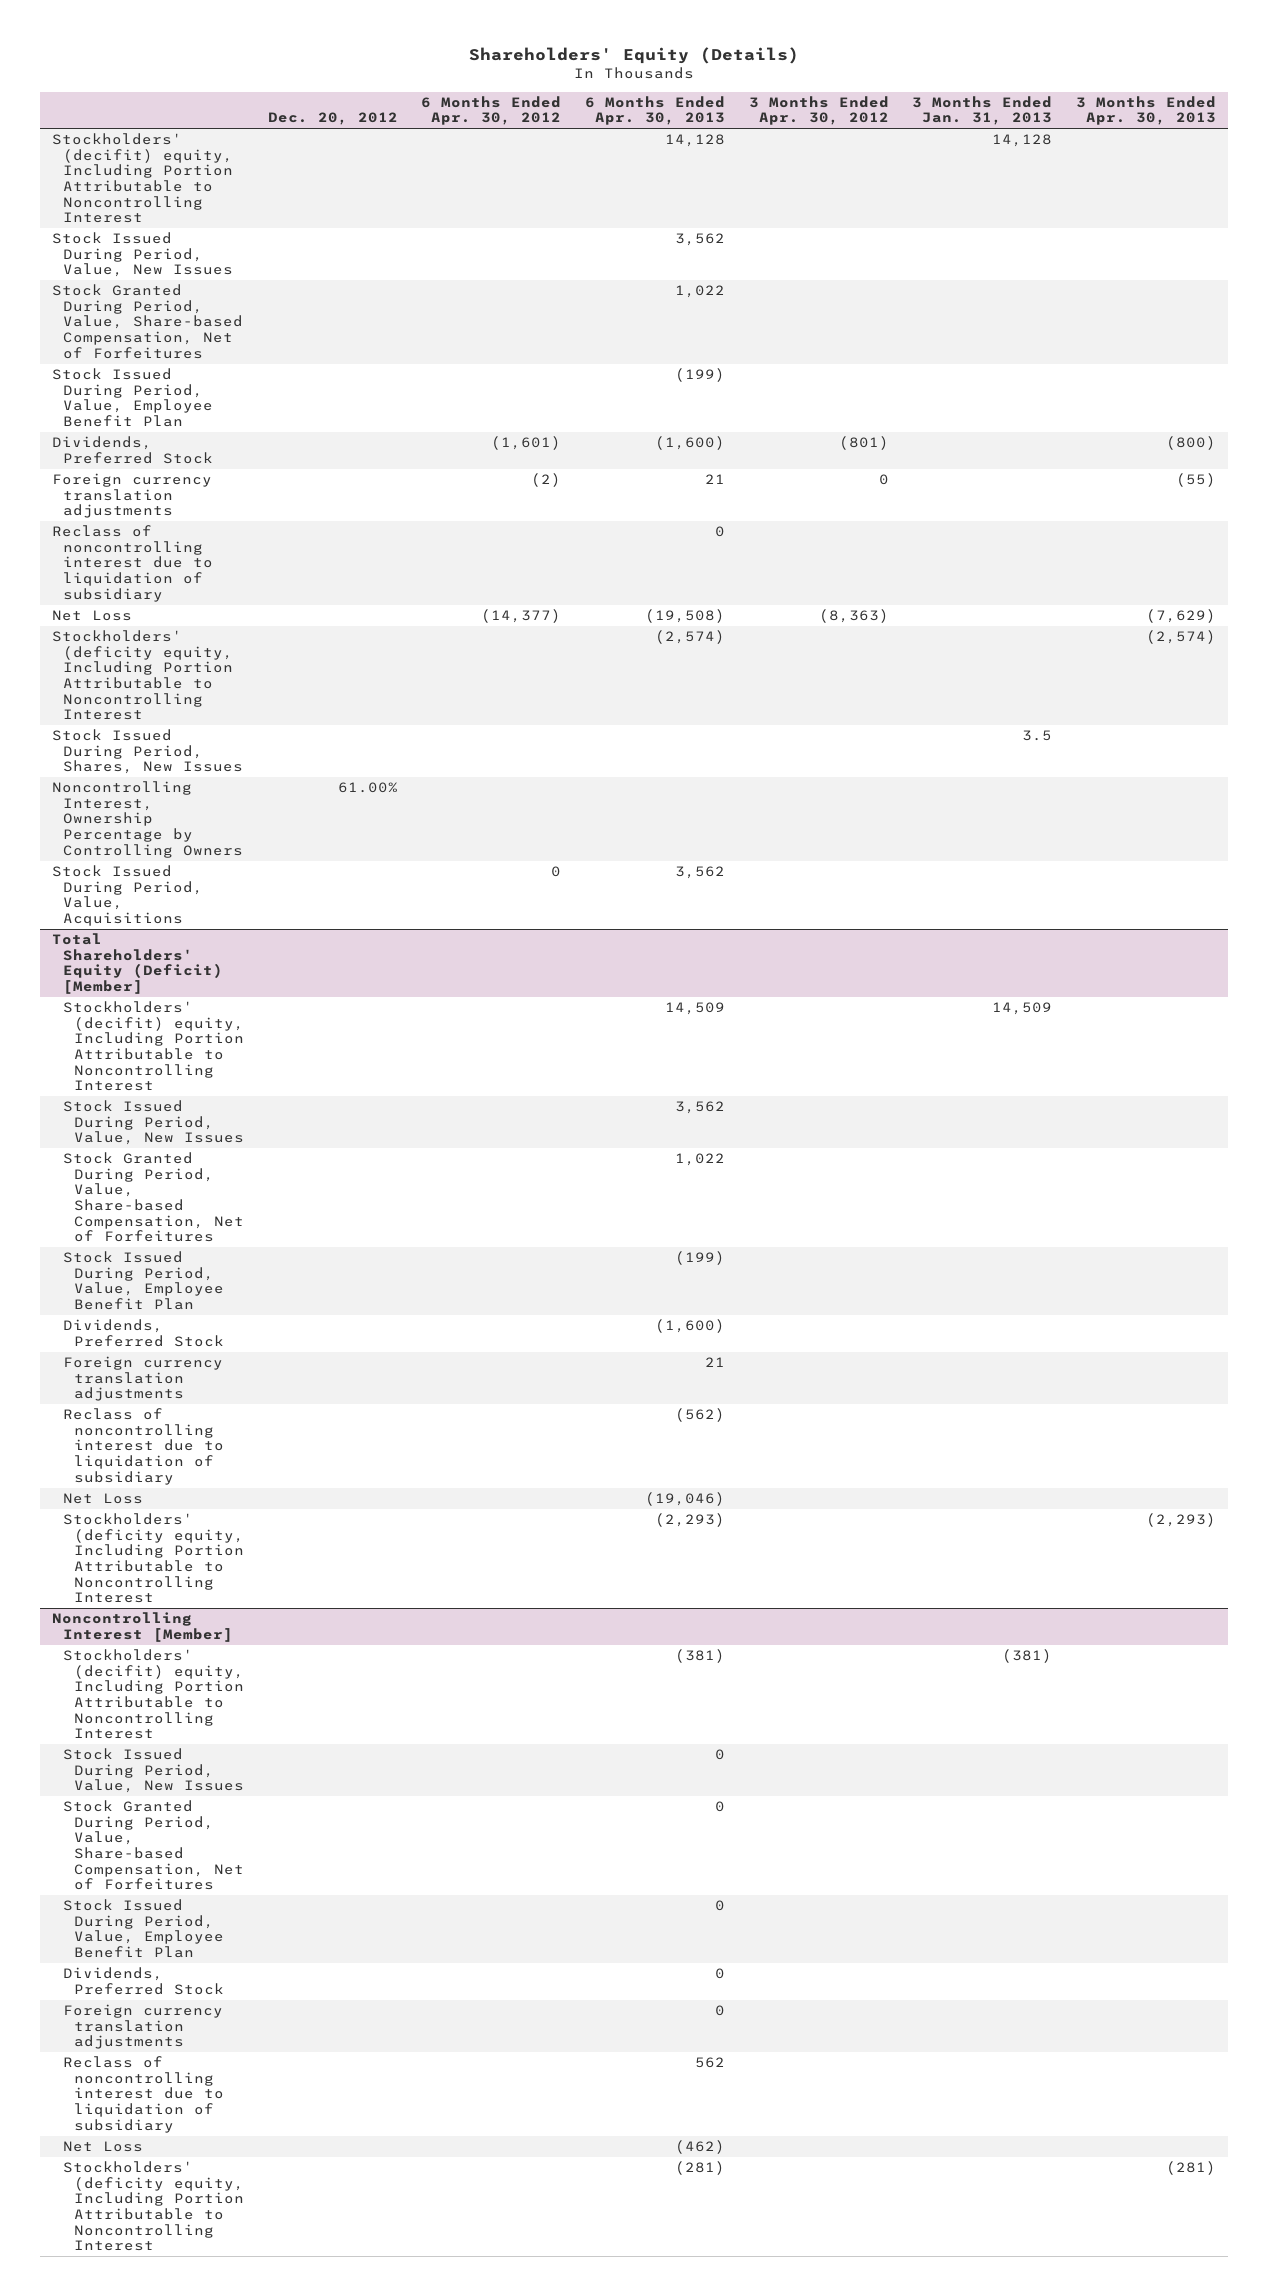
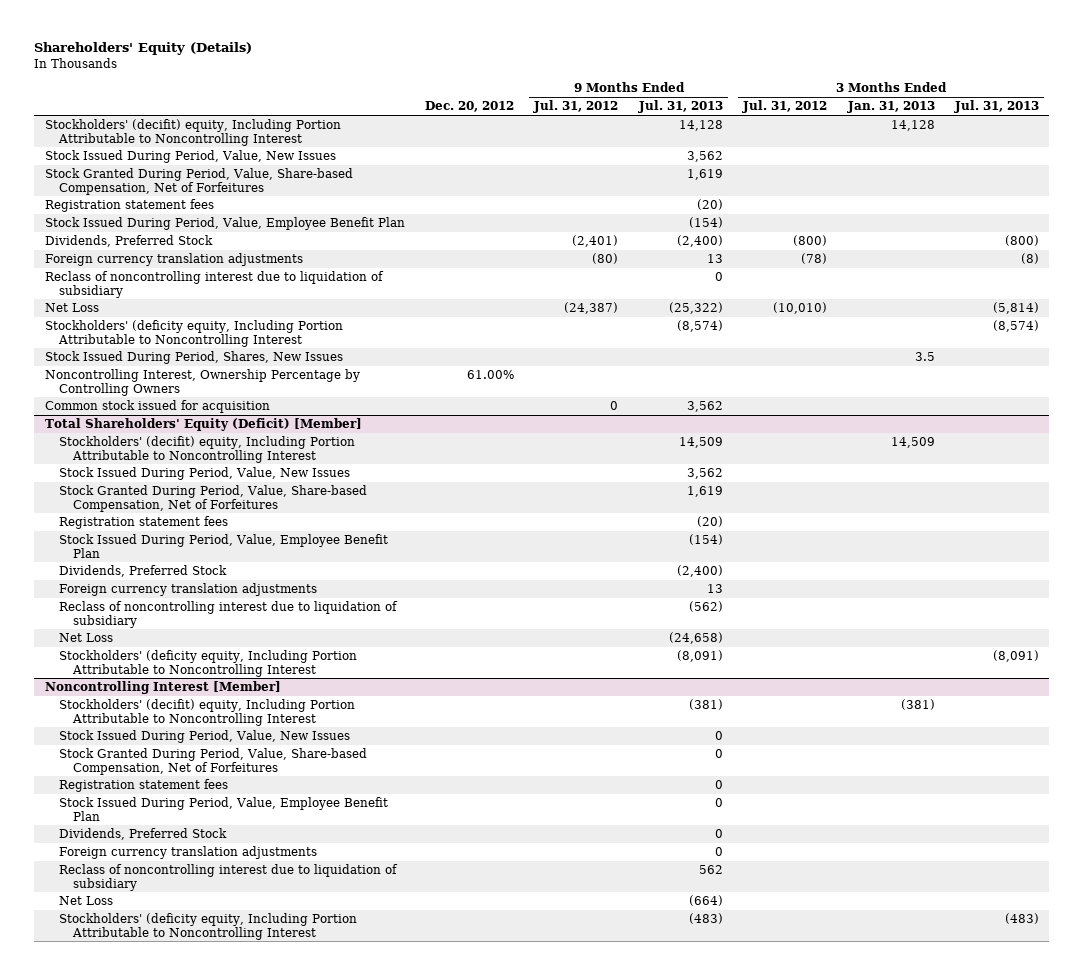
- | Dec. 20, 2012 | 6 Months Ended Apr. 30, 2012 | 6 Months Ended Apr. 30, 2013 | 3 Months Ended Apr. 30, 2012 | 3 Months Ended Jan. 31, 2013 | 3 Months Ended Apr. 30, 2013
+ | Dec. 20, 2012 | 9 Months Ended Jul. 31, 2012 | 9 Months Ended Jul. 31, 2013 | 3 Months Ended Jul. 31, 2012 | 3 Months Ended Jan. 31, 2013 | 3 Months Ended Jul. 31, 2013
+ Registration statement fees | | | (20) | | |
- Stock Issued During Period, Value, Acquisitions | | 0 | 3,562 | | |
+ Common stock issued for acquisition | | 0 | 3,562 | | |
@ Total Shareholders' Equity (Deficit) [Member]
+ Registration statement fees | | | (20) | | |
@ Noncontrolling Interest [Member]
+ Registration statement fees | | | 0 | | |

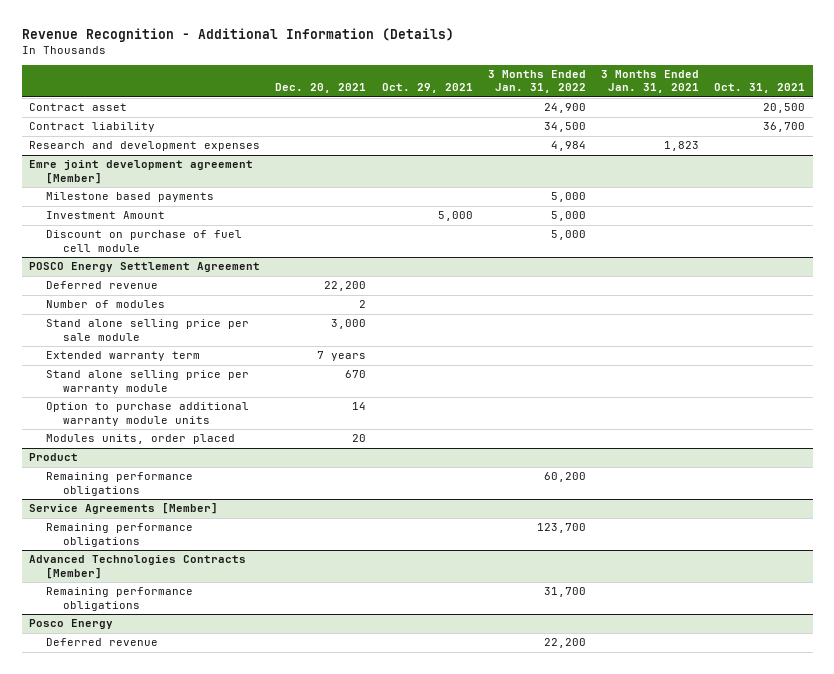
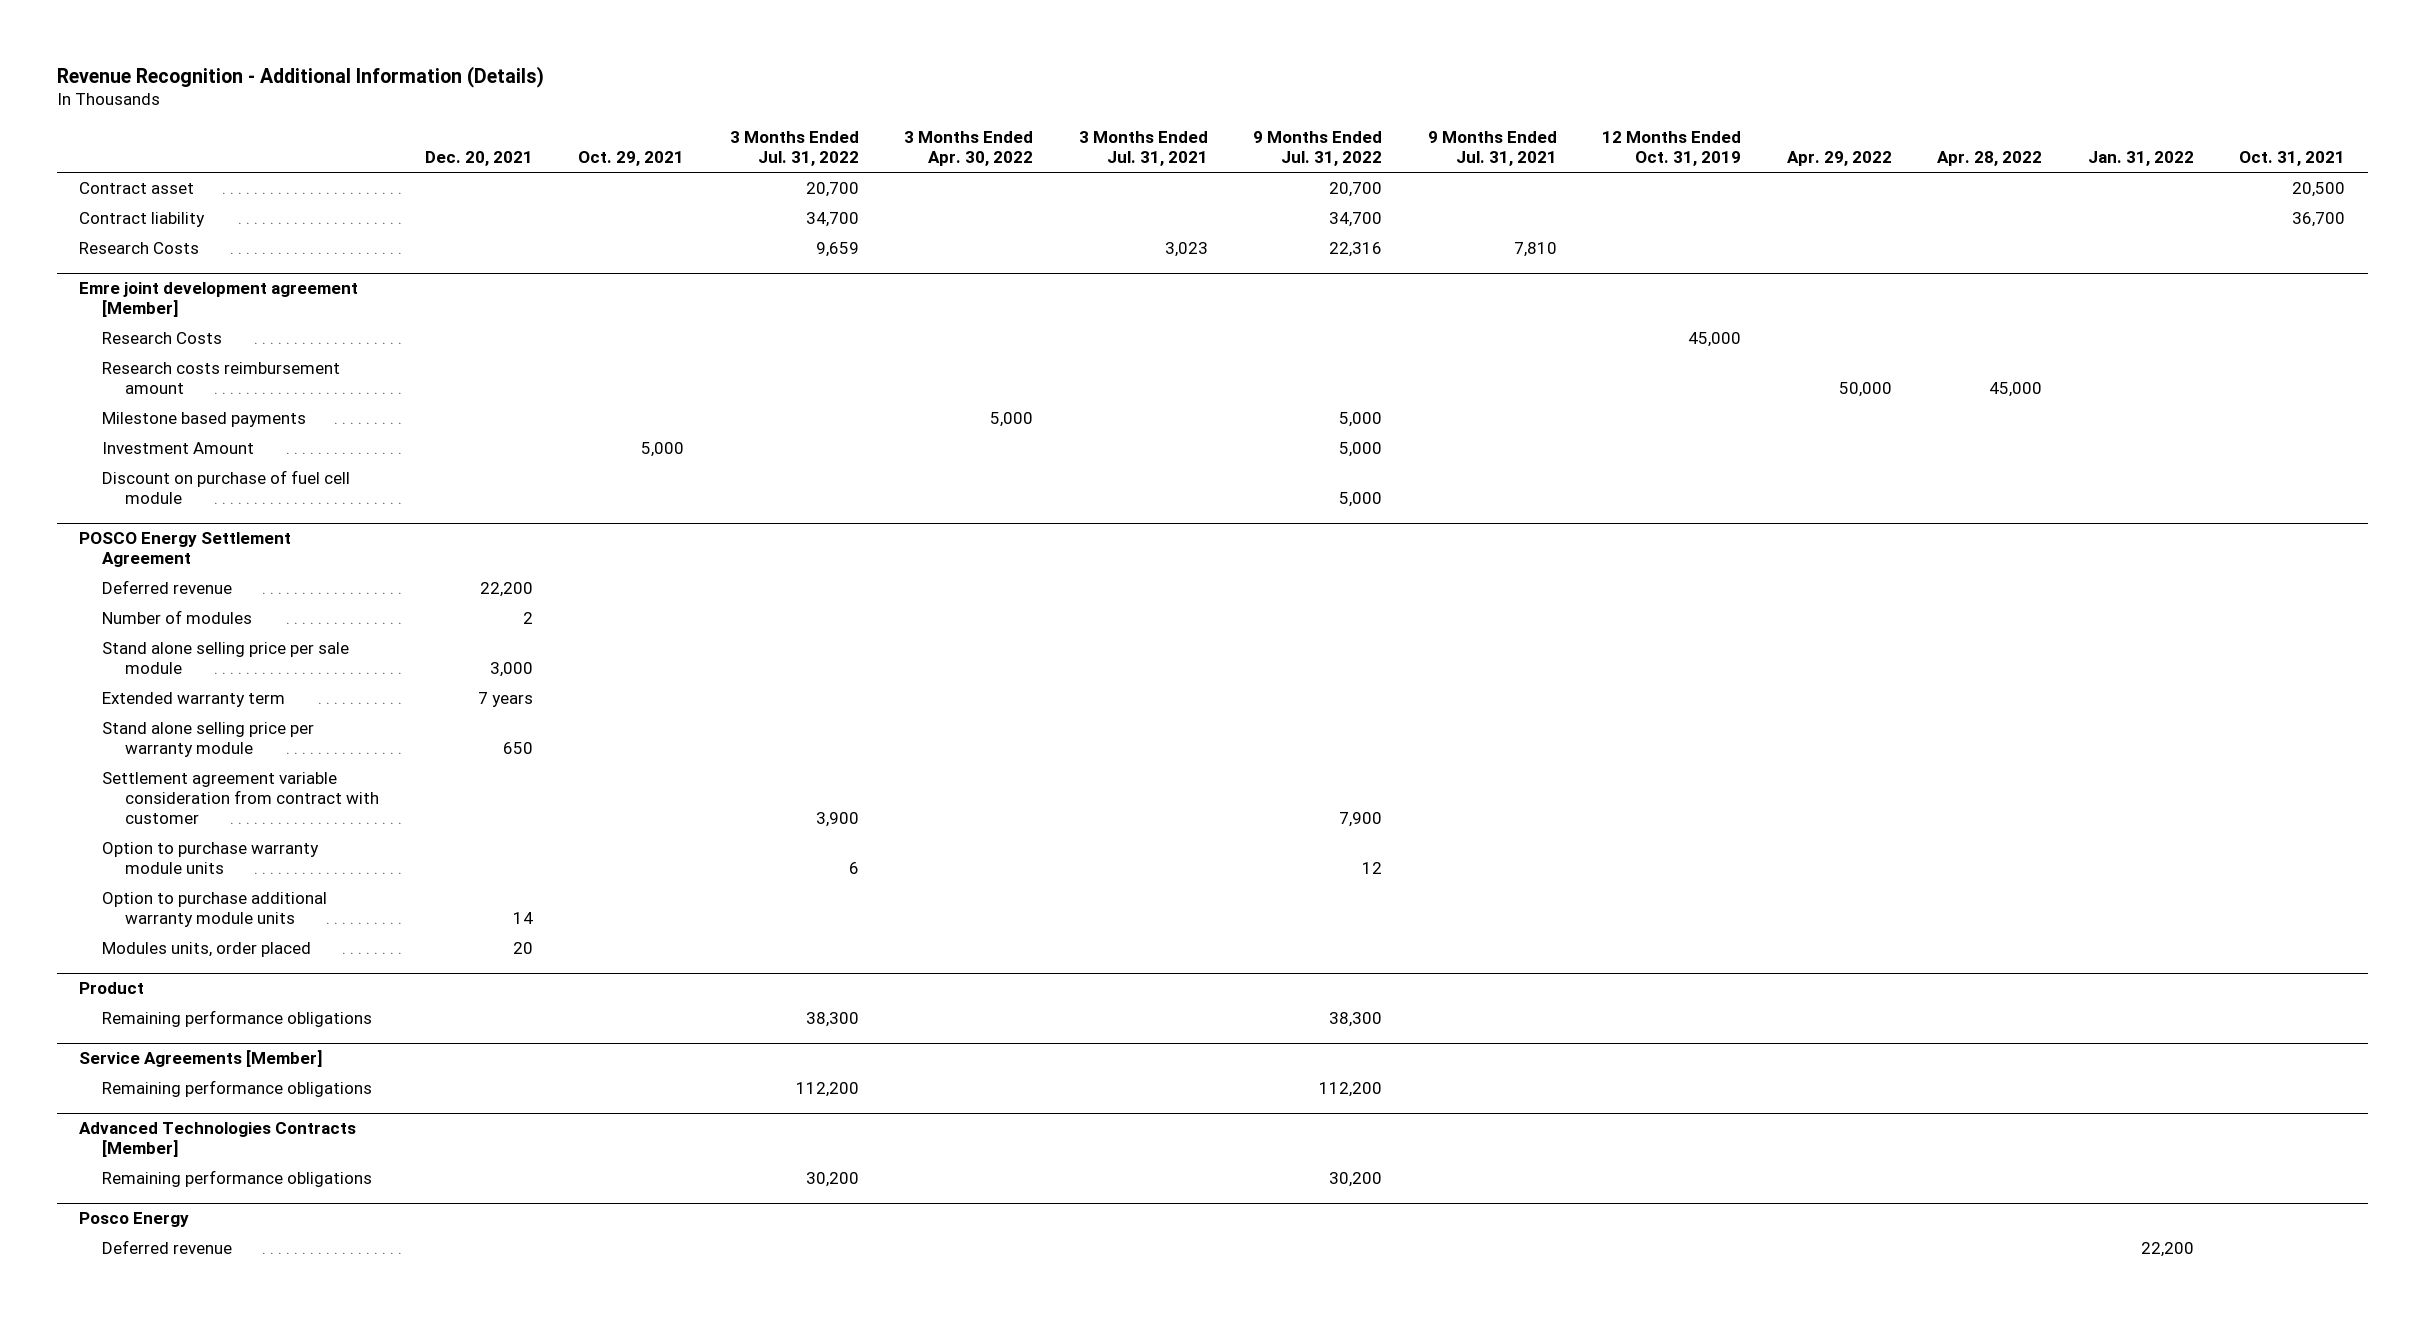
- | Dec. 20, 2021 | Oct. 29, 2021 | 3 Months Ended Jan. 31, 2022 | 3 Months Ended Jan. 31, 2021 | Oct. 31, 2021
+ | Dec. 20, 2021 | Oct. 29, 2021 | 3 Months Ended Jul. 31, 2022 | 3 Months Ended Apr. 30, 2022 | 3 Months Ended Jul. 31, 2021 | 9 Months Ended Jul. 31, 2022 | 9 Months Ended Jul. 31, 2021 | 12 Months Ended Oct. 31, 2019 | Apr. 29, 2022 | Apr. 28, 2022 | Jan. 31, 2022 | Oct. 31, 2021
- Research and development expenses | | | 4,984 | 1,823 |
+ Research Costs | | | 9,659 | | 3,023 | 22,316 | 7,810 | | | | |
@ Emre joint development agreement [Member]
+ Research Costs | | | | | | | | 45,000 | | | |
+ Research costs reimbursement amount | | | | | | | | | 50,000 | 45,000 | |
@ POSCO Energy Settlement Agreement
- Stand alone selling price per warranty module | 670 | | | |
+ Stand alone selling price per warranty module | 650 | | | | | | | | | | |
+ Settlement agreement variable consideration from contract with customer | | | 3,900 | | | 7,900 | | | | | |
+ Option to purchase warranty module units | | | 6 | | | 12 | | | | | |

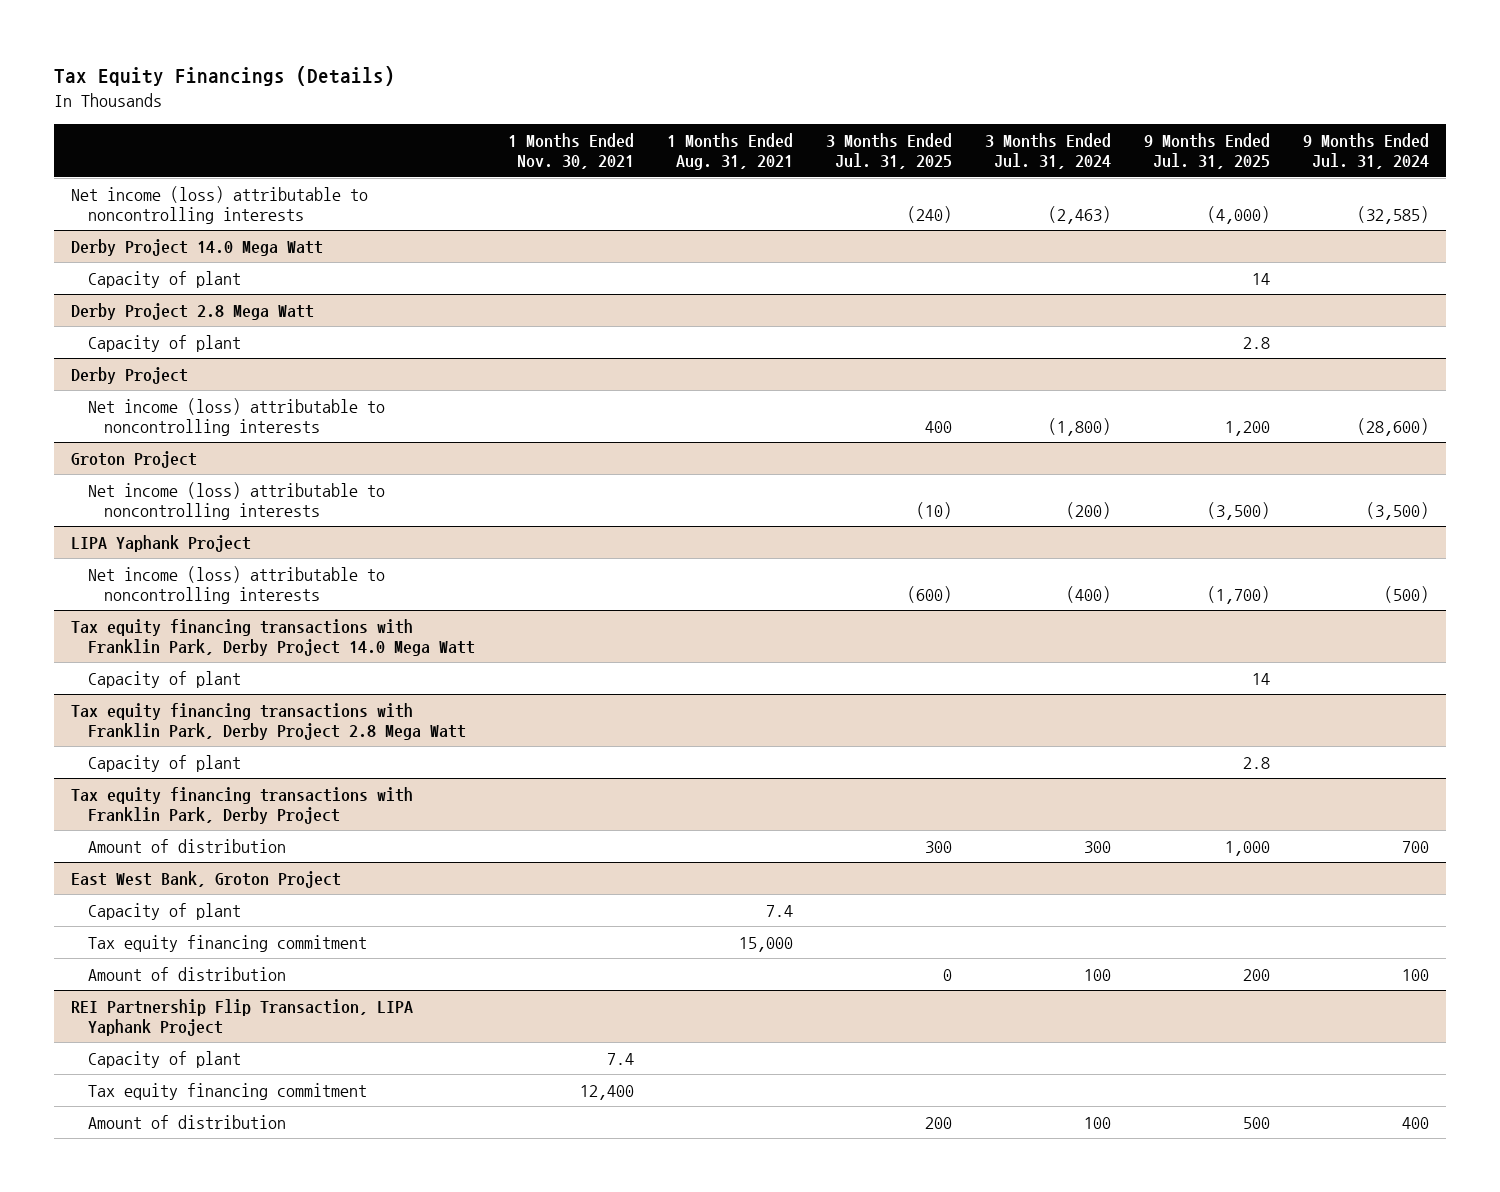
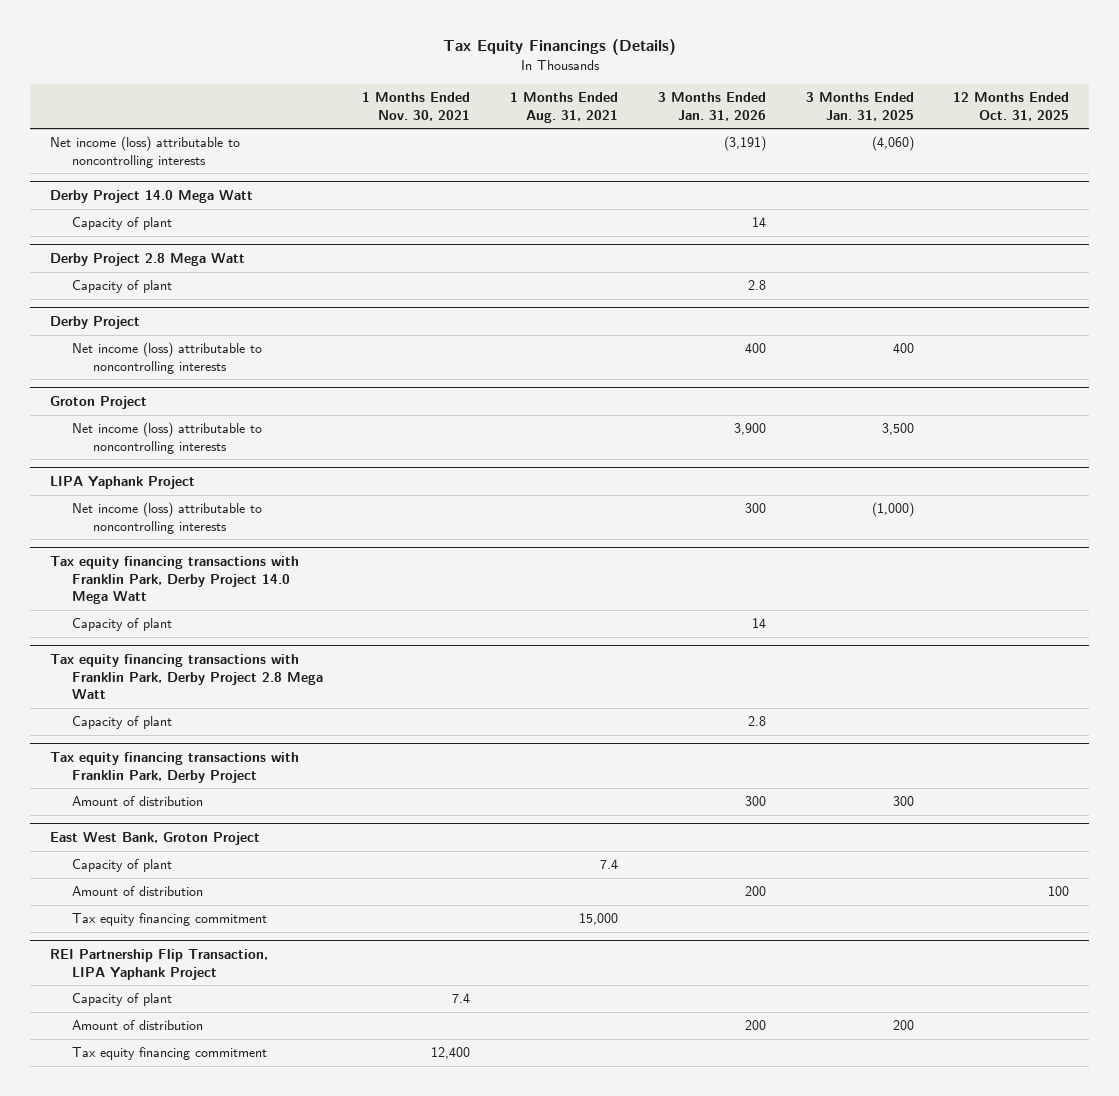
- | 1 Months Ended Nov. 30, 2021 | 1 Months Ended Aug. 31, 2021 | 3 Months Ended Jul. 31, 2025 | 3 Months Ended Jul. 31, 2024 | 9 Months Ended Jul. 31, 2025 | 9 Months Ended Jul. 31, 2024
+ | 1 Months Ended Nov. 30, 2021 | 1 Months Ended Aug. 31, 2021 | 3 Months Ended Jan. 31, 2026 | 3 Months Ended Jan. 31, 2025 | 12 Months Ended Oct. 31, 2025
@ East West Bank, Groton Project
moved down: Tax equity financing commitment | | 15,000 | | |
@ REI Partnership Flip Transaction, LIPA Yaphank Project
moved down: Tax equity financing commitment | 12,400 | | | |

